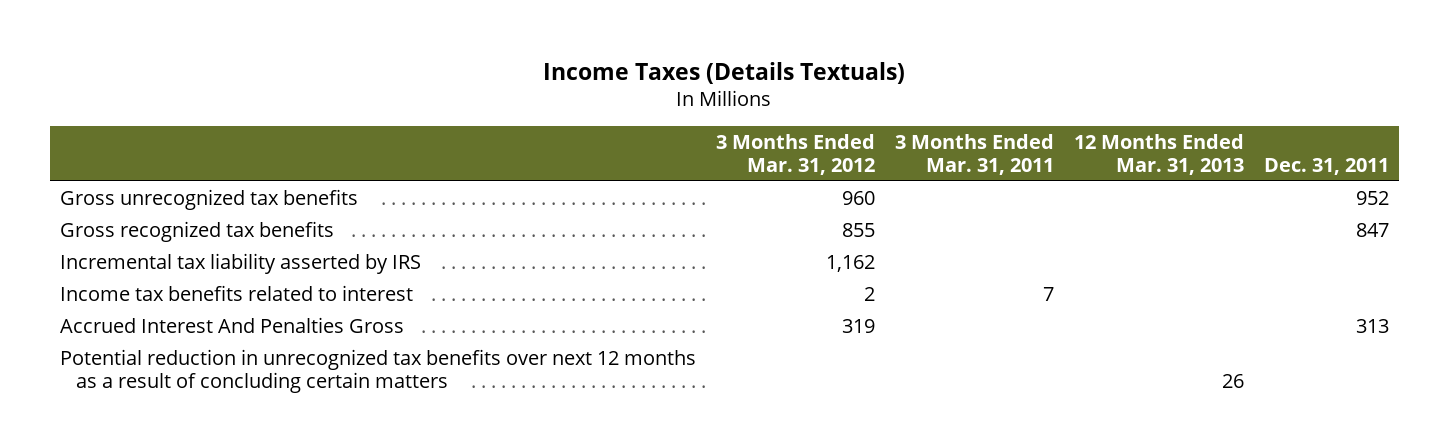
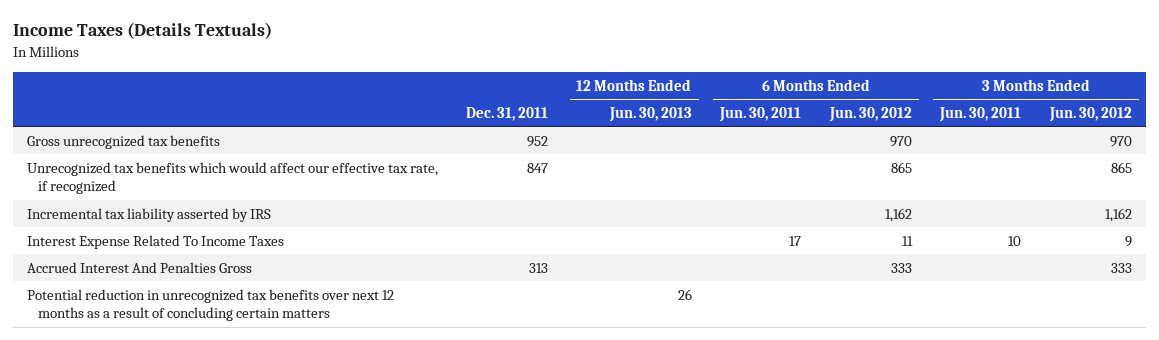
- | 3 Months Ended Mar. 31, 2012 | 3 Months Ended Mar. 31, 2011 | 12 Months Ended Mar. 31, 2013 | Dec. 31, 2011
+ | Dec. 31, 2011 | 12 Months Ended Jun. 30, 2013 | 6 Months Ended Jun. 30, 2011 | 6 Months Ended Jun. 30, 2012 | 3 Months Ended Jun. 30, 2011 | 3 Months Ended Jun. 30, 2012
- Gross recognized tax benefits | 855 | | | 847
+ Unrecognized tax benefits which would affect our effective tax rate, if recognized | 847 | | | 865 | | 865
- Income tax benefits related to interest | 2 | 7 | |
+ Interest Expense Related To Income Taxes | | | 17 | 11 | 10 | 9

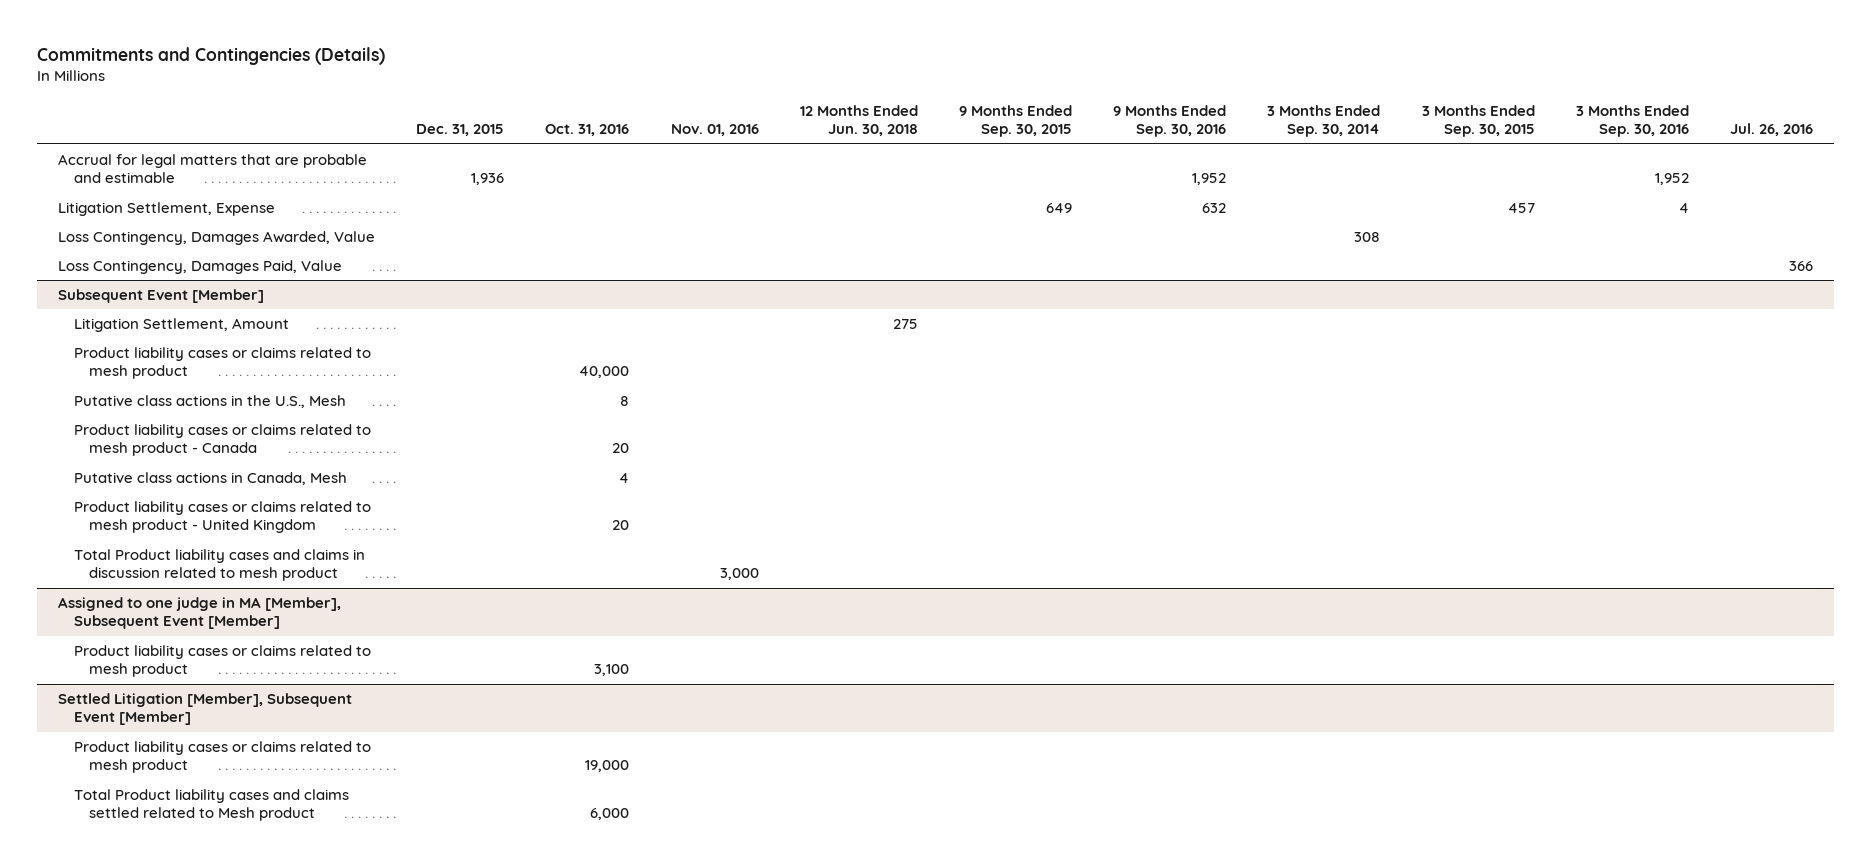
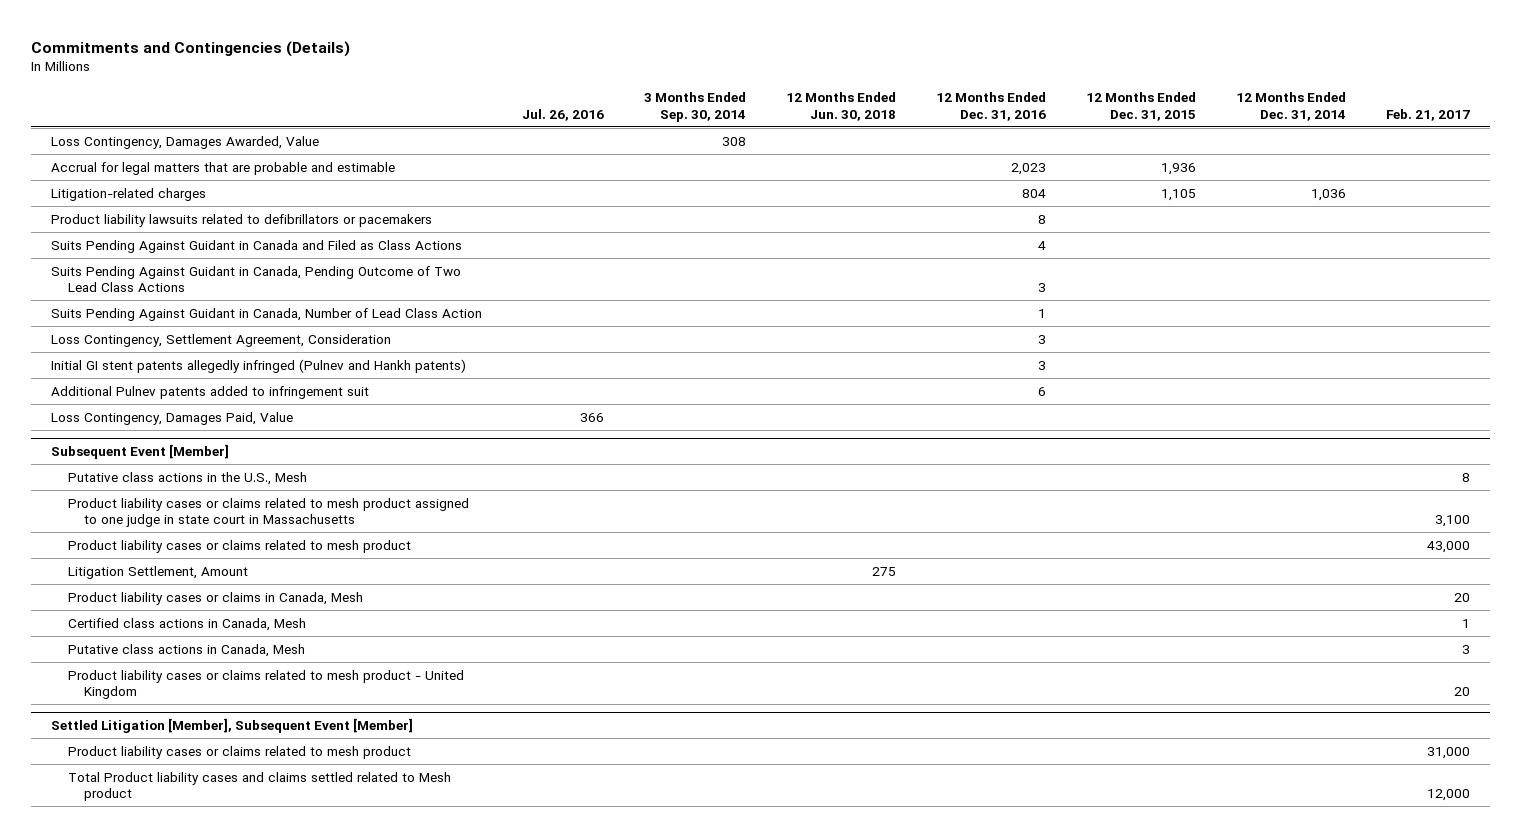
- | Dec. 31, 2015 | Oct. 31, 2016 | Nov. 01, 2016 | 12 Months Ended Jun. 30, 2018 | 9 Months Ended Sep. 30, 2015 | 9 Months Ended Sep. 30, 2016 | 3 Months Ended Sep. 30, 2014 | 3 Months Ended Sep. 30, 2015 | 3 Months Ended Sep. 30, 2016 | Jul. 26, 2016
+ | Jul. 26, 2016 | 3 Months Ended Sep. 30, 2014 | 12 Months Ended Jun. 30, 2018 | 12 Months Ended Dec. 31, 2016 | 12 Months Ended Dec. 31, 2015 | 12 Months Ended Dec. 31, 2014 | Feb. 21, 2017
- Litigation Settlement, Expense | | | | | 649 | 632 | | 457 | 4 |
moved down: Accrual for legal matters that are probable and estimable | | | | 2,023 | 1,936 | |
+ Litigation-related charges | | | | 804 | 1,105 | 1,036 |
+ Product liability lawsuits related to defibrillators or pacemakers | | | | 8 | | |
+ Suits Pending Against Guidant in Canada and Filed as Class Actions | | | | 4 | | |
+ Suits Pending Against Guidant in Canada, Pending Outcome of Two Lead Class Actions | | | | 3 | | |
+ Suits Pending Against Guidant in Canada, Number of Lead Class Action | | | | 1 | | |
+ Loss Contingency, Settlement Agreement, Consideration | | | | 3 | | |
+ Initial GI stent patents allegedly infringed (Pulnev and Hankh patents) | | | | 3 | | |
+ Additional Pulnev patents added to infringement suit | | | | 6 | | |
@ Subsequent Event [Member]
- Product liability cases or claims related to mesh product - Canada | | 20 | | | | | | | |
+ Product liability cases or claims related to mesh product assigned to one judge in state court in Massachusetts | | | | | | | 3,100
moved down: Product liability cases or claims related to mesh product | | | | | | | 43,000
moved down: Litigation Settlement, Amount | | | 275 | | | |
+ Product liability cases or claims in Canada, Mesh | | | | | | | 20
+ Certified class actions in Canada, Mesh | | | | | | | 1
- Total Product liability cases and claims in discussion related to mesh product | | | 3,000 | | | | | | |
- Assigned to one judge in MA [Member], Subsequent Event [Member]
- Product liability cases or claims related to mesh product | | 3,100 | | | | | | | |

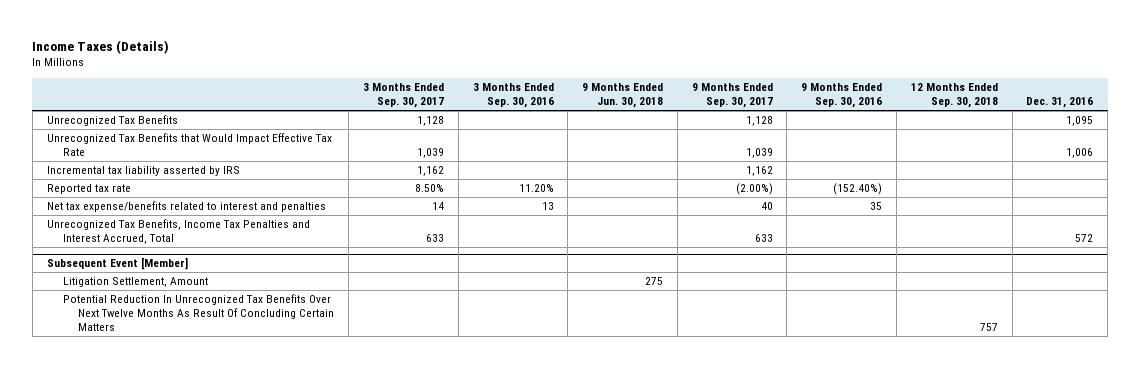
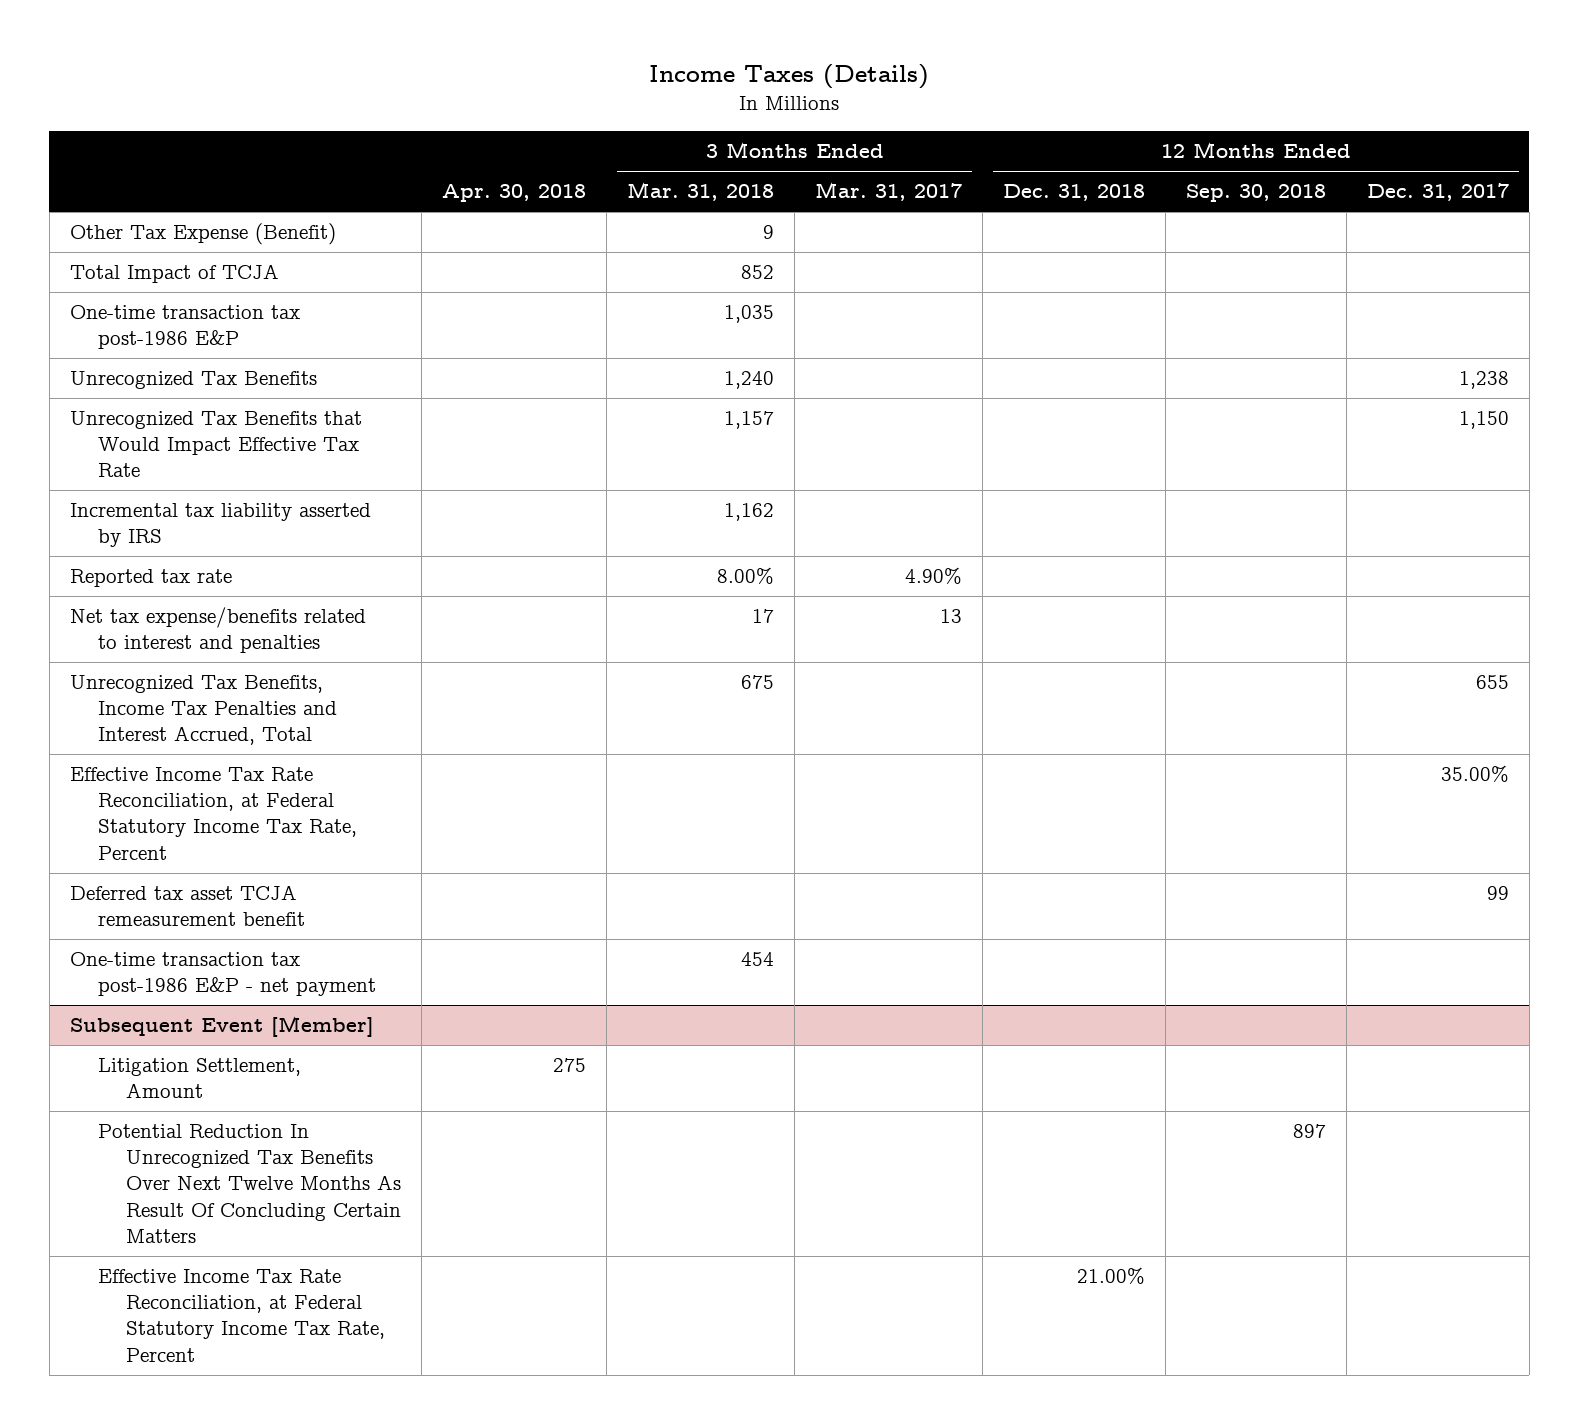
- | 3 Months Ended Sep. 30, 2017 | 3 Months Ended Sep. 30, 2016 | 9 Months Ended Jun. 30, 2018 | 9 Months Ended Sep. 30, 2017 | 9 Months Ended Sep. 30, 2016 | 12 Months Ended Sep. 30, 2018 | Dec. 31, 2016
+ | Apr. 30, 2018 | 3 Months Ended Mar. 31, 2018 | 3 Months Ended Mar. 31, 2017 | 12 Months Ended Dec. 31, 2018 | 12 Months Ended Sep. 30, 2018 | 12 Months Ended Dec. 31, 2017
+ Other Tax Expense (Benefit) | | 9 | | | |
+ Total Impact of TCJA | | 852 | | | |
+ One-time transaction tax post-1986 E&P | | 1,035 | | | |
+ Effective Income Tax Rate Reconciliation, at Federal Statutory Income Tax Rate, Percent | | | | | | 35.00%
+ Deferred tax asset TCJA remeasurement benefit | | | | | | 99
+ One-time transaction tax post-1986 E&P - net payment | | 454 | | | |
@ Subsequent Event [Member]
- Potential Reduction In Unrecognized Tax Benefits Over Next Twelve Months As Result Of Concluding Certain Matters | | | | | | 757 |
+ Potential Reduction In Unrecognized Tax Benefits Over Next Twelve Months As Result Of Concluding Certain Matters | | | | | 897 |
+ Effective Income Tax Rate Reconciliation, at Federal Statutory Income Tax Rate, Percent | | | | 21.00% | |

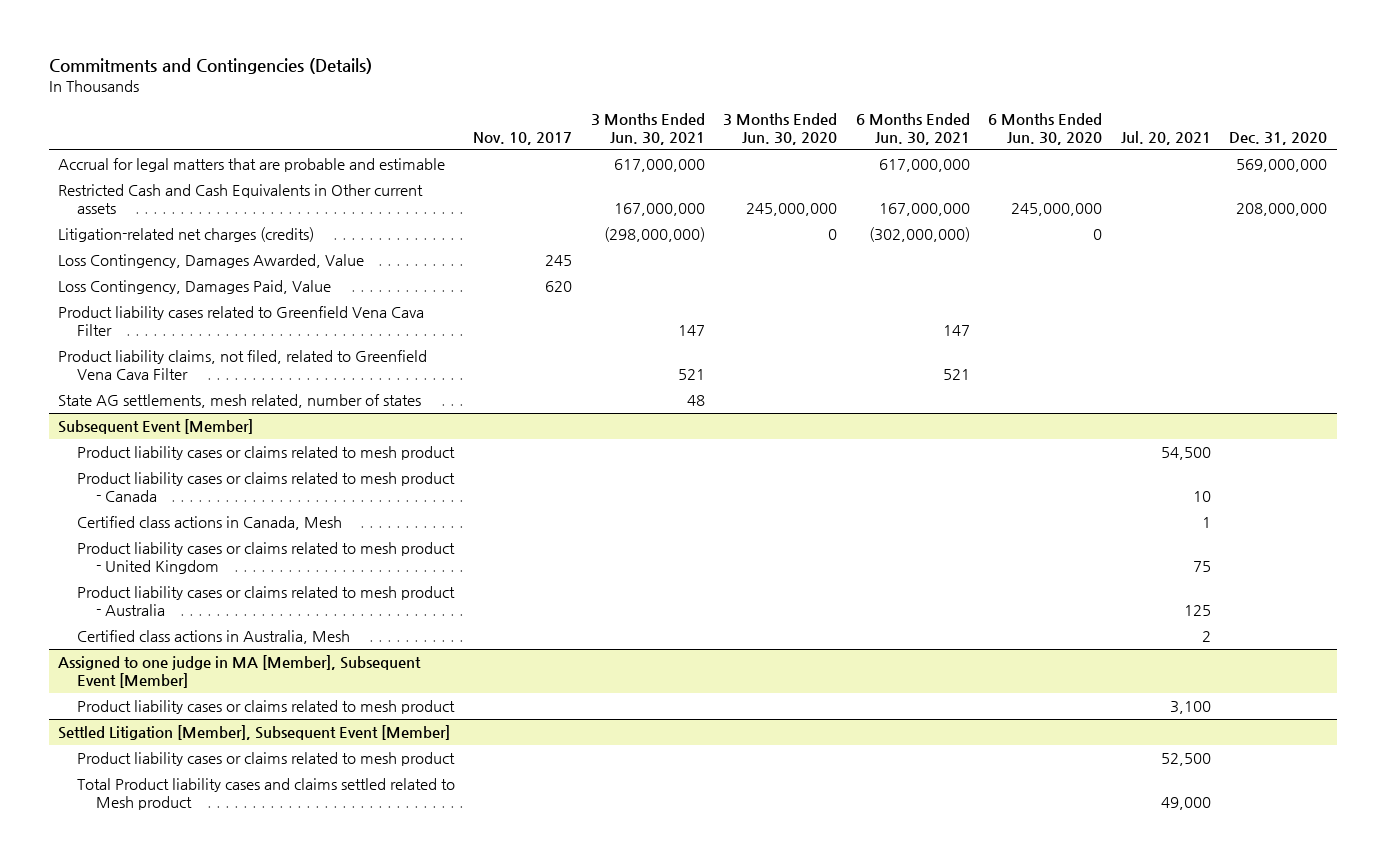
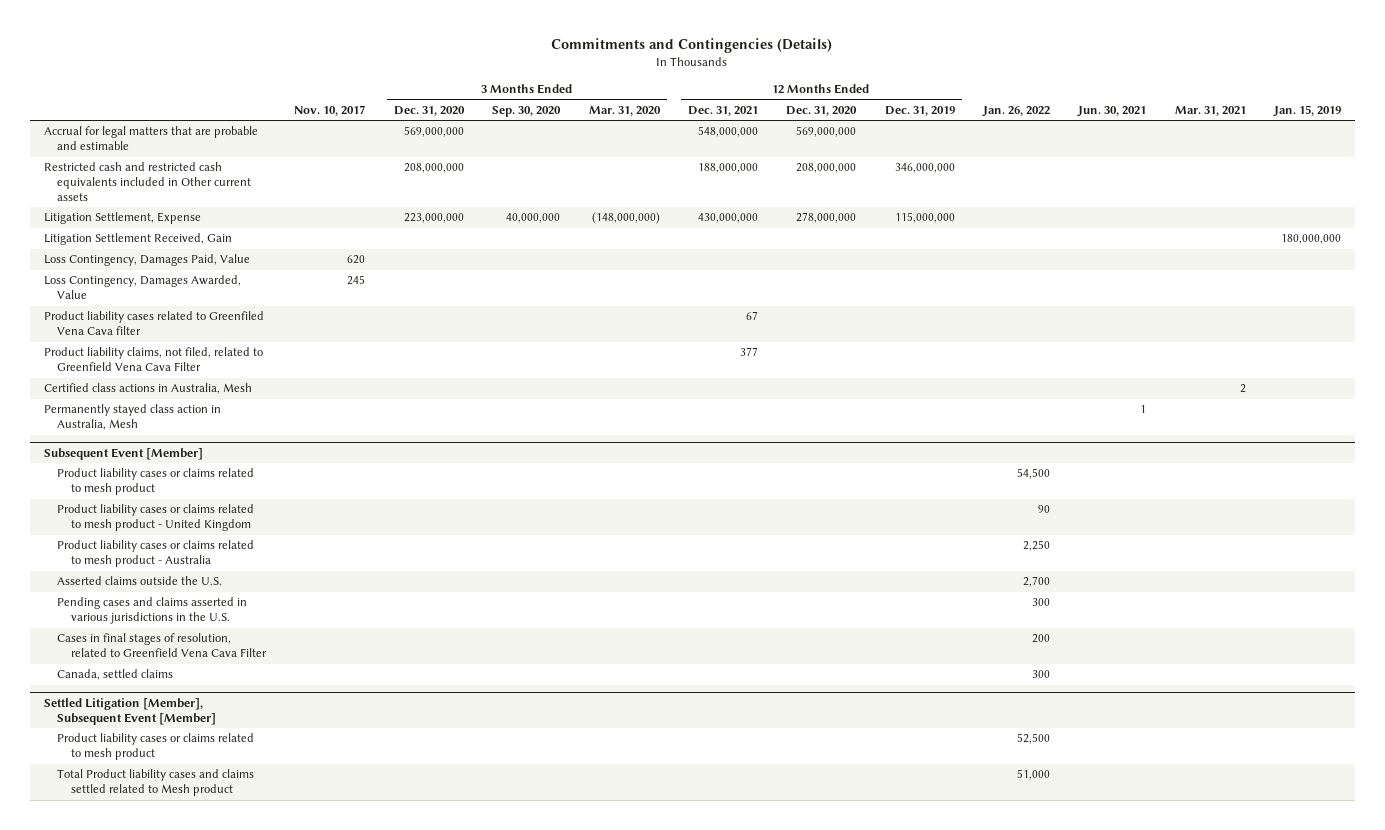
- | Nov. 10, 2017 | 3 Months Ended Jun. 30, 2021 | 3 Months Ended Jun. 30, 2020 | 6 Months Ended Jun. 30, 2021 | 6 Months Ended Jun. 30, 2020 | Jul. 20, 2021 | Dec. 31, 2020
+ | Nov. 10, 2017 | 3 Months Ended Dec. 31, 2020 | 3 Months Ended Sep. 30, 2020 | 3 Months Ended Mar. 31, 2020 | 12 Months Ended Dec. 31, 2021 | 12 Months Ended Dec. 31, 2020 | 12 Months Ended Dec. 31, 2019 | Jan. 26, 2022 | Jun. 30, 2021 | Mar. 31, 2021 | Jan. 15, 2019
- Restricted Cash and Cash Equivalents in Other current assets | | 167,000,000 | 245,000,000 | 167,000,000 | 245,000,000 | | 208,000,000
- Litigation-related net charges (credits) | | (298,000,000) | 0 | (302,000,000) | 0 | |
+ Restricted cash and restricted cash equivalents included in Other current assets | | 208,000,000 | | | 188,000,000 | 208,000,000 | 346,000,000 | | | |
+ Litigation Settlement, Expense | | 223,000,000 | 40,000,000 | (148,000,000) | 430,000,000 | 278,000,000 | 115,000,000 | | | |
+ Litigation Settlement Received, Gain | | | | | | | | | | | 180,000,000
- Product liability cases related to Greenfield Vena Cava Filter | | 147 | | 147 | | |
moved down: Loss Contingency, Damages Awarded, Value | 245 | | | | | | | | | |
+ Product liability cases related to Greenfiled Vena Cava filter | | | | | 67 | | | | | |
- State AG settlements, mesh related, number of states | | 48 | | | | |
+ Certified class actions in Australia, Mesh | | | | | | | | | | 2 |
+ Permanently stayed class action in Australia, Mesh | | | | | | | | | 1 | |
@ Subsequent Event [Member]
- Product liability cases or claims related to mesh product - Canada | | | | | | 10 |
- Certified class actions in Canada, Mesh | | | | | | 1 |
- Certified class actions in Australia, Mesh | | | | | | 2 |
- Assigned to one judge in MA [Member], Subsequent Event [Member]
- Product liability cases or claims related to mesh product | | | | | | 3,100 |
@ Subsequent Event [Member]
+ Asserted claims outside the U.S. | | | | | | | | 2,700 | | |
+ Pending cases and claims asserted in various jurisdictions in the U.S. | | | | | | | | 300 | | |
+ Cases in final stages of resolution, related to Greenfield Vena Cava Filter | | | | | | | | 200 | | |
+ Canada, settled claims | | | | | | | | 300 | | |

